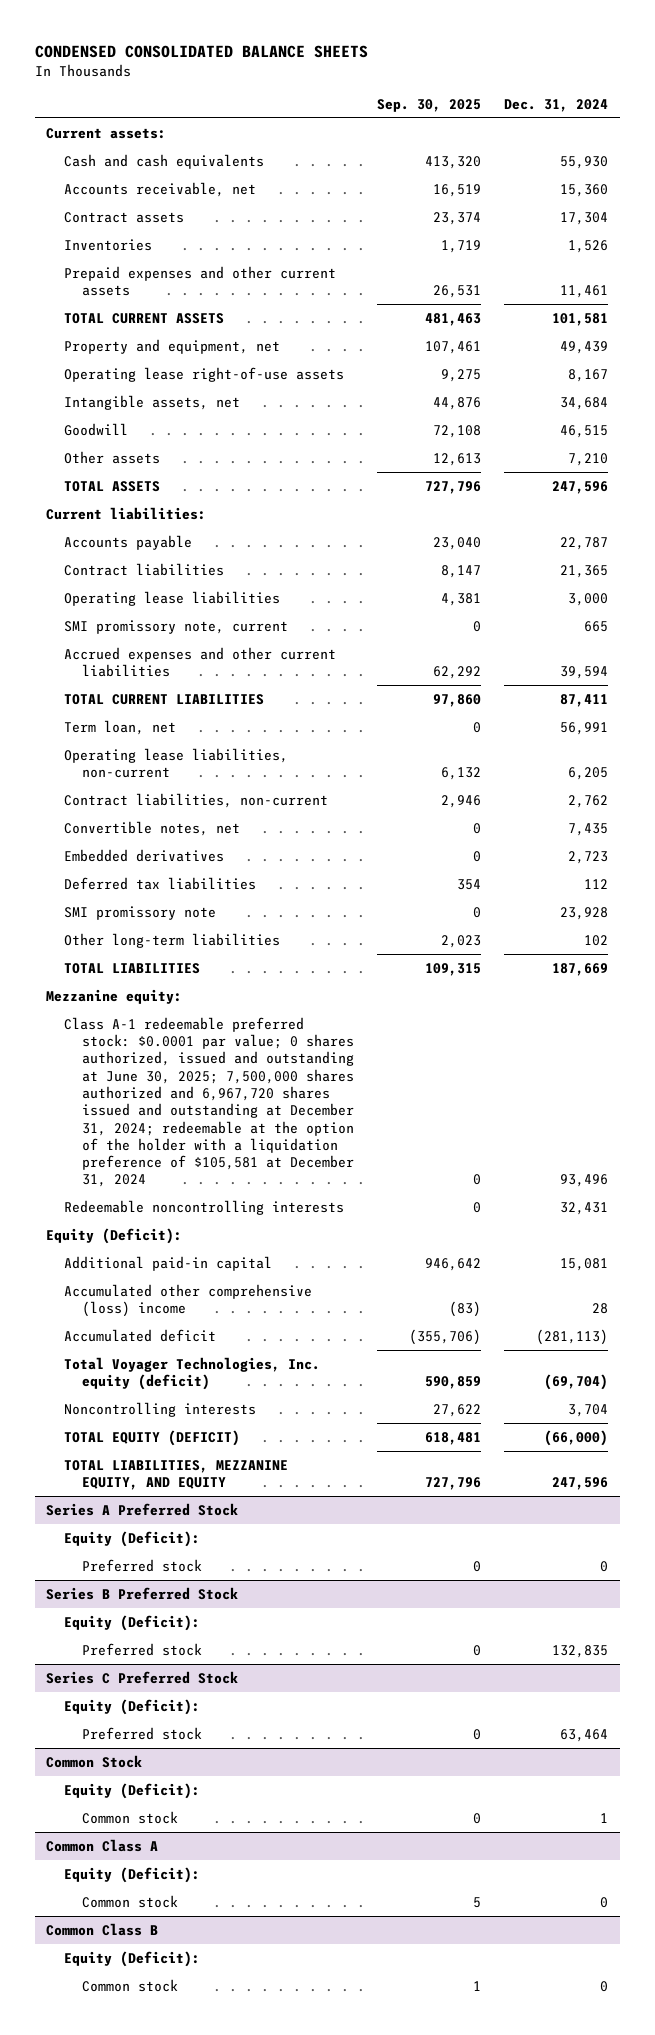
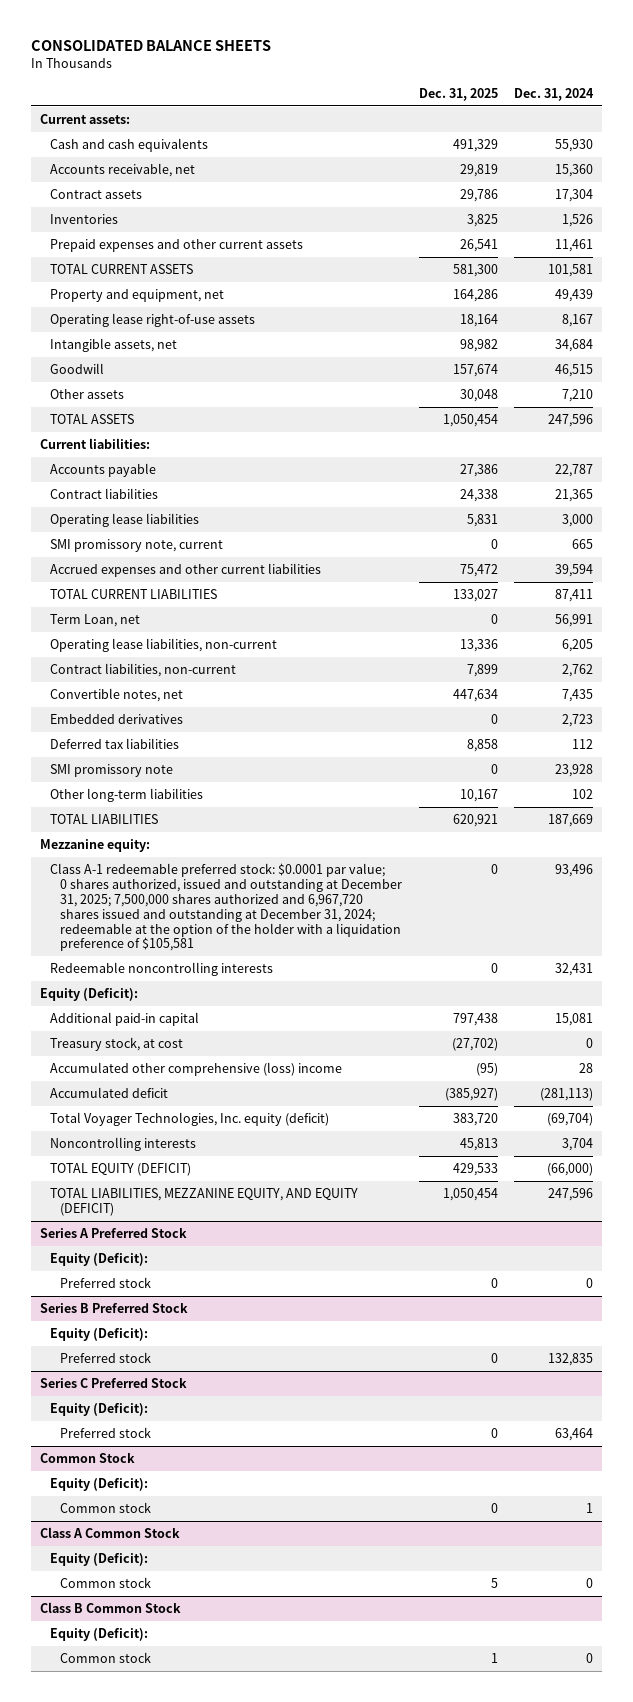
- CONDENSED CONSOLIDATED BALANCE SHEETS
+ CONSOLIDATED BALANCE SHEETS
- | Sep. 30, 2025 | Dec. 31, 2024
+ | Dec. 31, 2025 | Dec. 31, 2024
- Term loan, net | 0 | 56,991
+ Term Loan, net | 0 | 56,991
- Class A-1 redeemable preferred stock: $0.0001 par value; 0 shares authorized, issued and outstanding at June 30, 2025; 7,500,000 shares authorized and 6,967,720 shares issued and outstanding at December 31, 2024; redeemable at the option of the holder with a liquidation preference of $105,581 at December 31, 2024 | 0 | 93,496
+ Class A-1 redeemable preferred stock: $0.0001 par value; 0 shares authorized, issued and outstanding at December 31, 2025; 7,500,000 shares authorized and 6,967,720 shares issued and outstanding at December 31, 2024; redeemable at the option of the holder with a liquidation preference of $105,581 | 0 | 93,496
+ Treasury stock, at cost | (27,702) | 0
- TOTAL LIABILITIES, MEZZANINE EQUITY, AND EQUITY | 727,796 | 247,596
+ TOTAL LIABILITIES, MEZZANINE EQUITY, AND EQUITY (DEFICIT) | 1,050,454 | 247,596
- Common Class A
+ Class A Common Stock
- Common Class B
+ Class B Common Stock

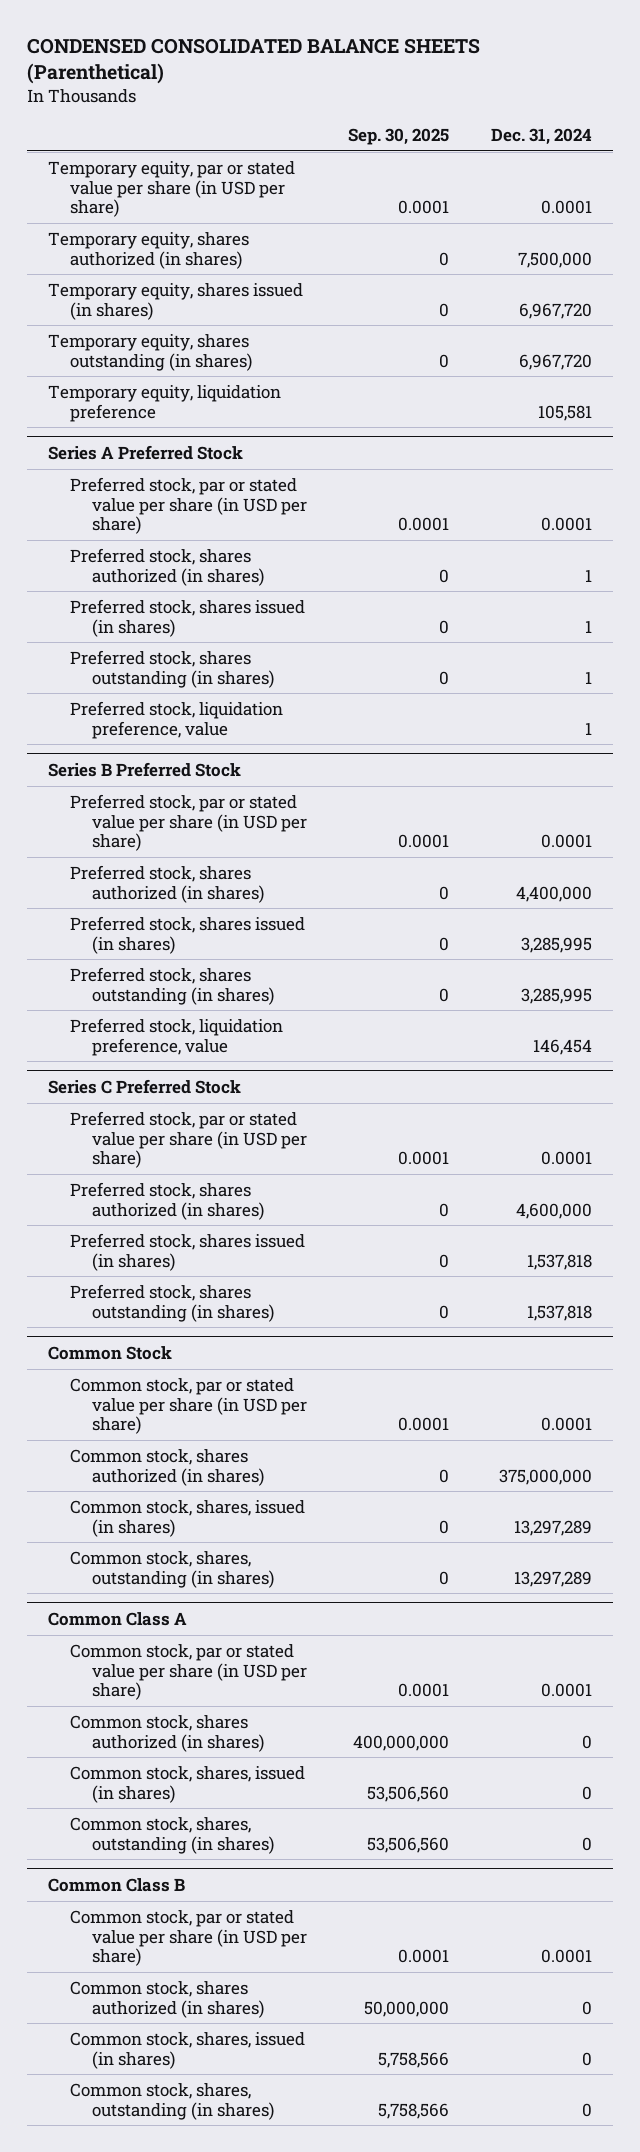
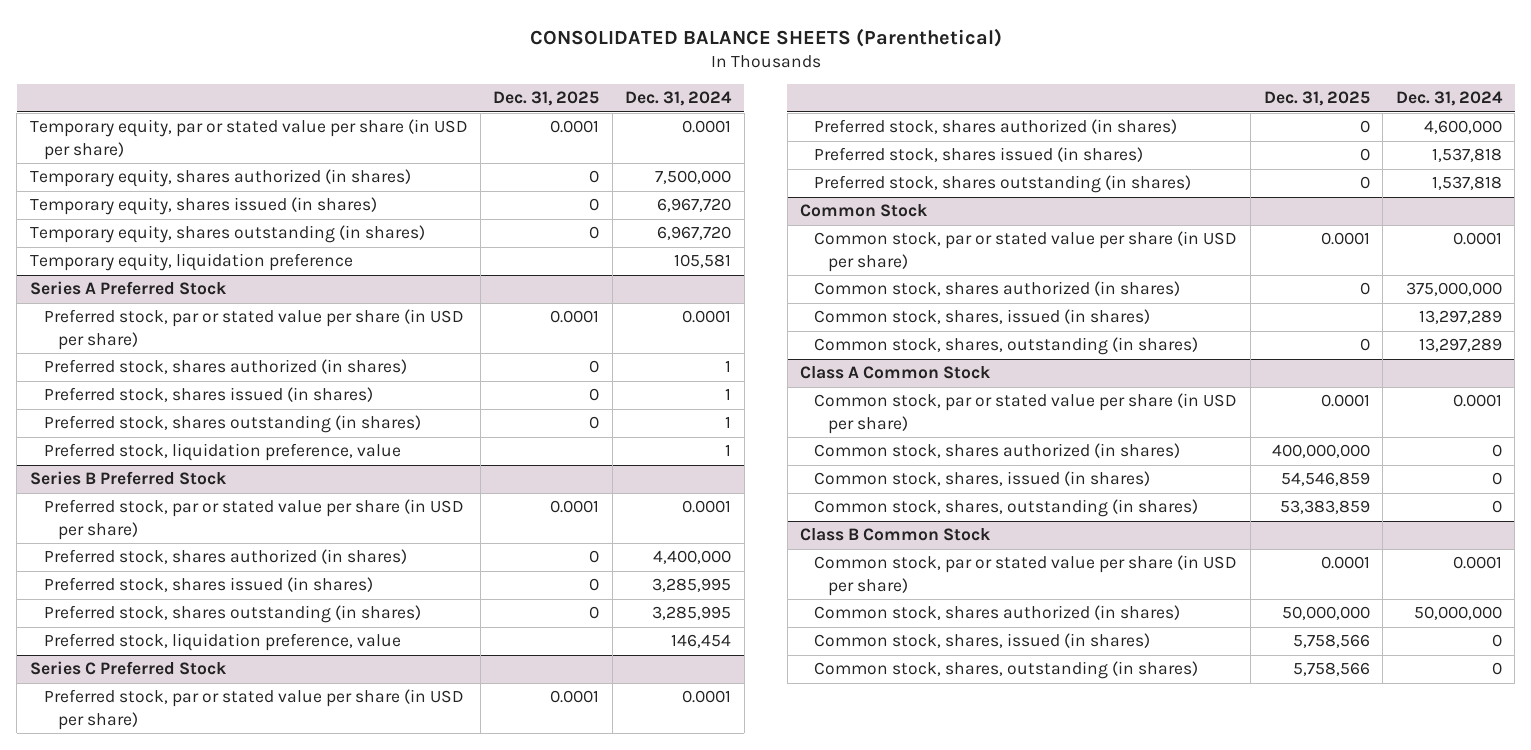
- CONDENSED CONSOLIDATED BALANCE SHEETS (Parenthetical)
+ CONSOLIDATED BALANCE SHEETS (Parenthetical)
- | Sep. 30, 2025 | Dec. 31, 2024
+ | Dec. 31, 2025 | Dec. 31, 2024
- Common Class A
+ Class A Common Stock
- Common Class B
+ Class B Common Stock
- Common stock, shares authorized (in shares) | 50,000,000 | 0
+ Common stock, shares authorized (in shares) | 50,000,000 | 50,000,000

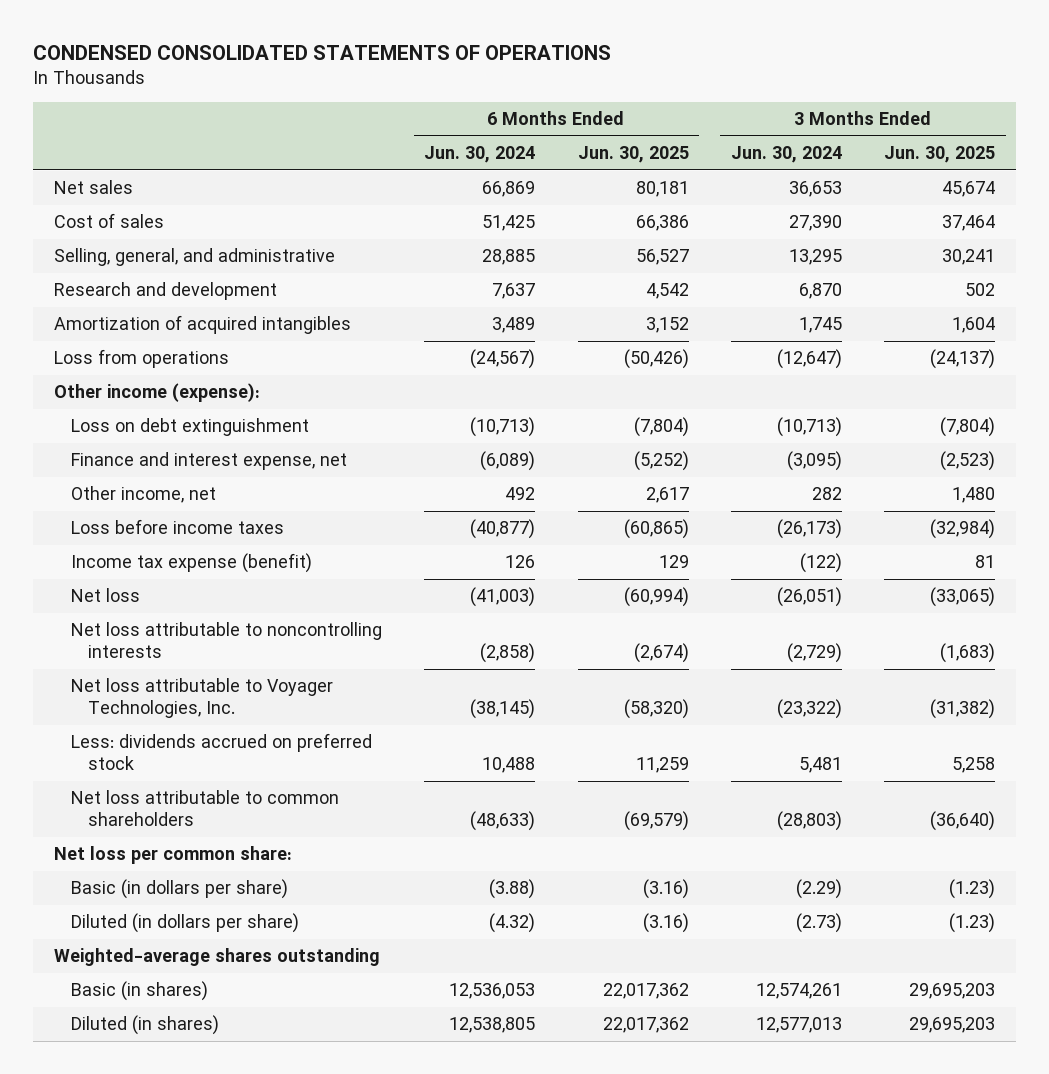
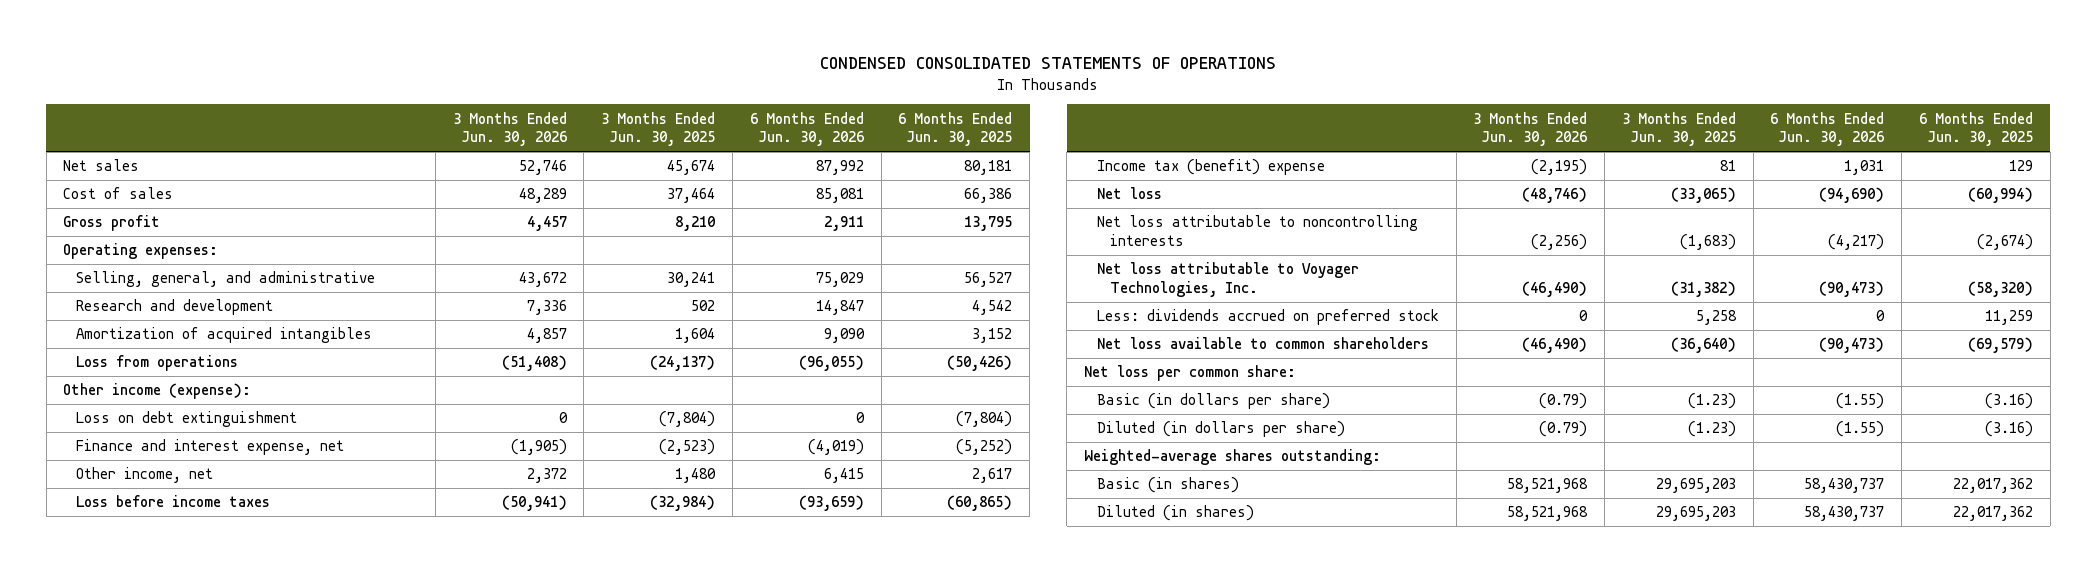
- | 6 Months Ended Jun. 30, 2024 | 6 Months Ended Jun. 30, 2025 | 3 Months Ended Jun. 30, 2024 | 3 Months Ended Jun. 30, 2025
+ | 3 Months Ended Jun. 30, 2026 | 3 Months Ended Jun. 30, 2025 | 6 Months Ended Jun. 30, 2026 | 6 Months Ended Jun. 30, 2025
+ Gross profit | 4,457 | 8,210 | 2,911 | 13,795
+ Operating expenses:
- Income tax expense (benefit) | 126 | 129 | (122) | 81
+ Income tax (benefit) expense | (2,195) | 81 | 1,031 | 129
- Net loss attributable to common shareholders | (48,633) | (69,579) | (28,803) | (36,640)
+ Net loss available to common shareholders | (46,490) | (36,640) | (90,473) | (69,579)
- Weighted-average shares outstanding
+ Weighted-average shares outstanding:

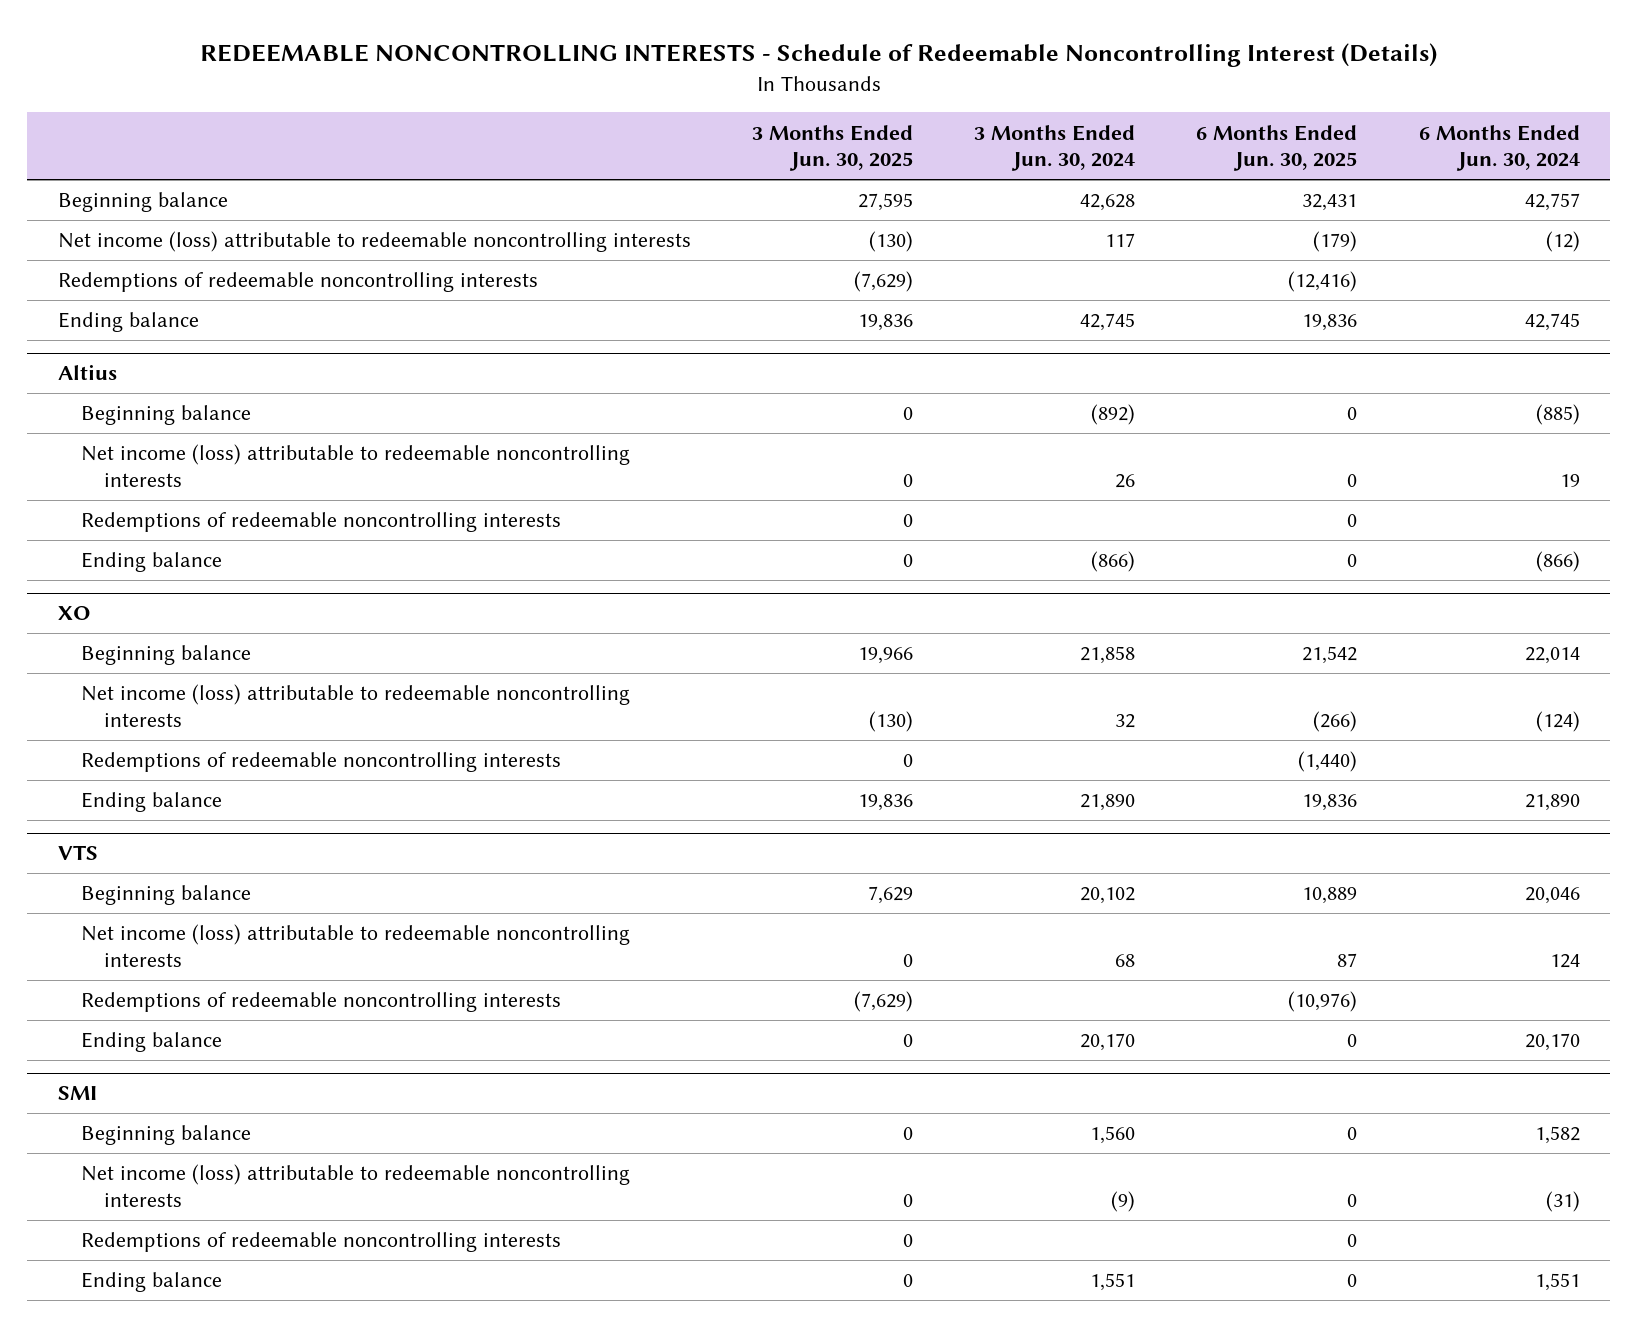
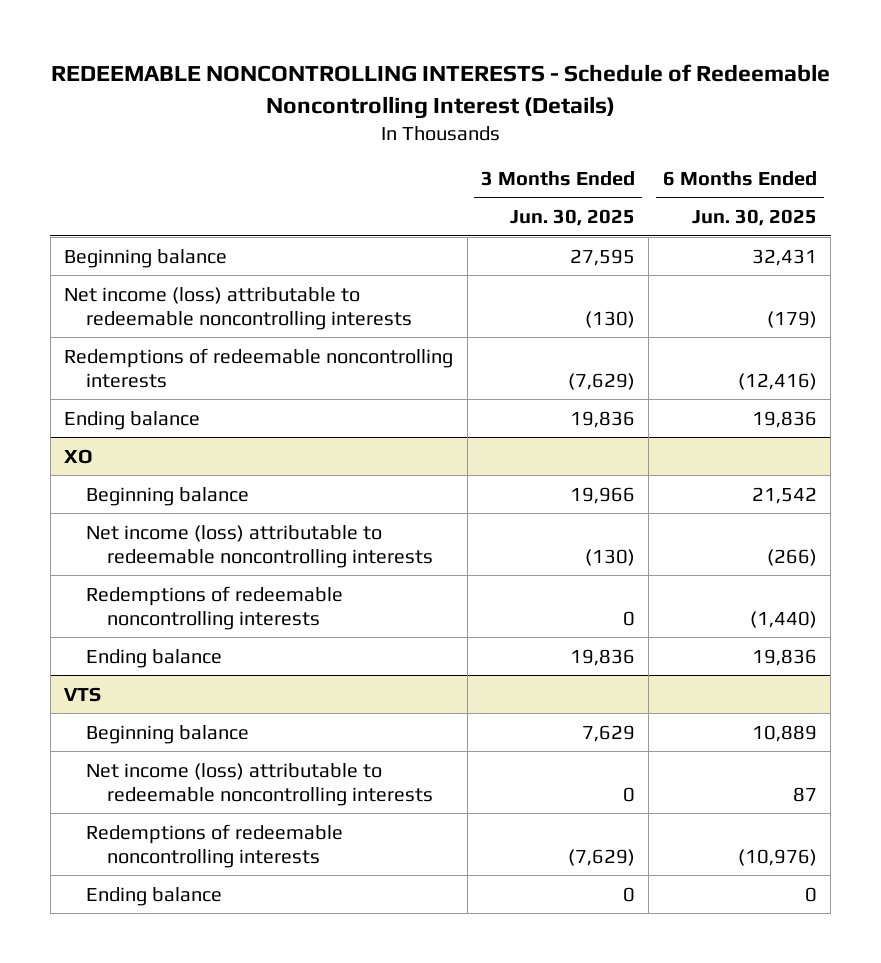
- | 3 Months Ended Jun. 30, 2025 | 3 Months Ended Jun. 30, 2024 | 6 Months Ended Jun. 30, 2025 | 6 Months Ended Jun. 30, 2024
+ | 3 Months Ended Jun. 30, 2025 | 6 Months Ended Jun. 30, 2025
- Altius
- Beginning balance | 0 | (892) | 0 | (885)
- Net income (loss) attributable to redeemable noncontrolling interests | 0 | 26 | 0 | 19
- Redemptions of redeemable noncontrolling interests | 0 | | 0 |
- Ending balance | 0 | (866) | 0 | (866)
- SMI
- Beginning balance | 0 | 1,560 | 0 | 1,582
- Net income (loss) attributable to redeemable noncontrolling interests | 0 | (9) | 0 | (31)
- Redemptions of redeemable noncontrolling interests | 0 | | 0 |
- Ending balance | 0 | 1,551 | 0 | 1,551

